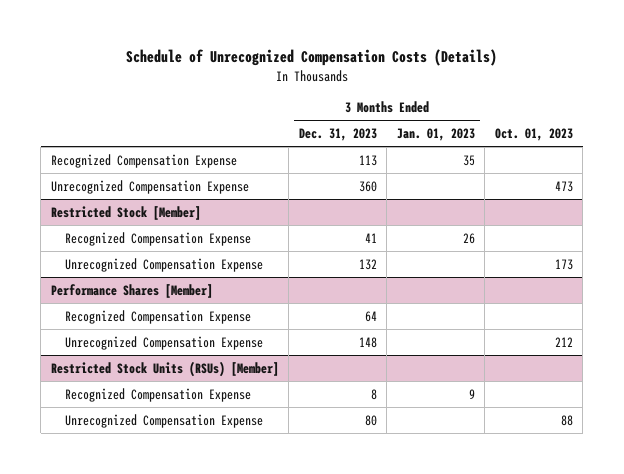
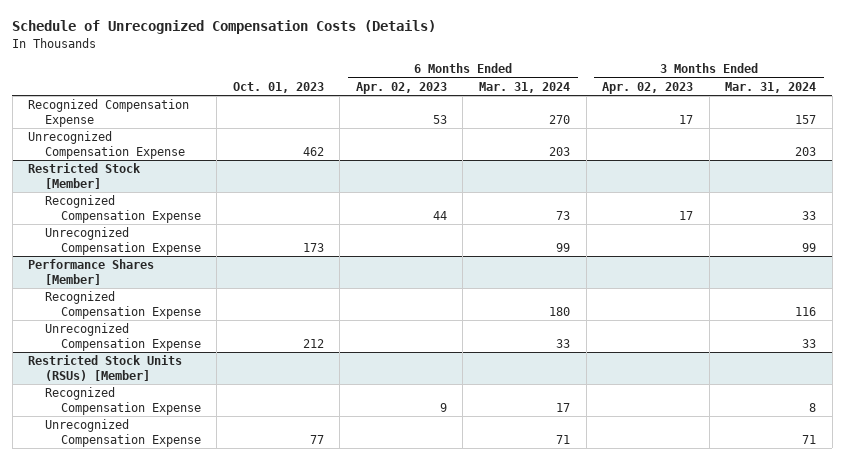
- | 3 Months Ended Dec. 31, 2023 | 3 Months Ended Jan. 01, 2023 | Oct. 01, 2023
+ | Oct. 01, 2023 | 6 Months Ended Apr. 02, 2023 | 6 Months Ended Mar. 31, 2024 | 3 Months Ended Apr. 02, 2023 | 3 Months Ended Mar. 31, 2024
- Unrecognized Compensation Expense | 360 | | 473
+ Unrecognized Compensation Expense | 462 | | 203 | | 203
@ Restricted Stock Units (RSUs) [Member]
- Unrecognized Compensation Expense | 80 | | 88
+ Unrecognized Compensation Expense | 77 | | 71 | | 71

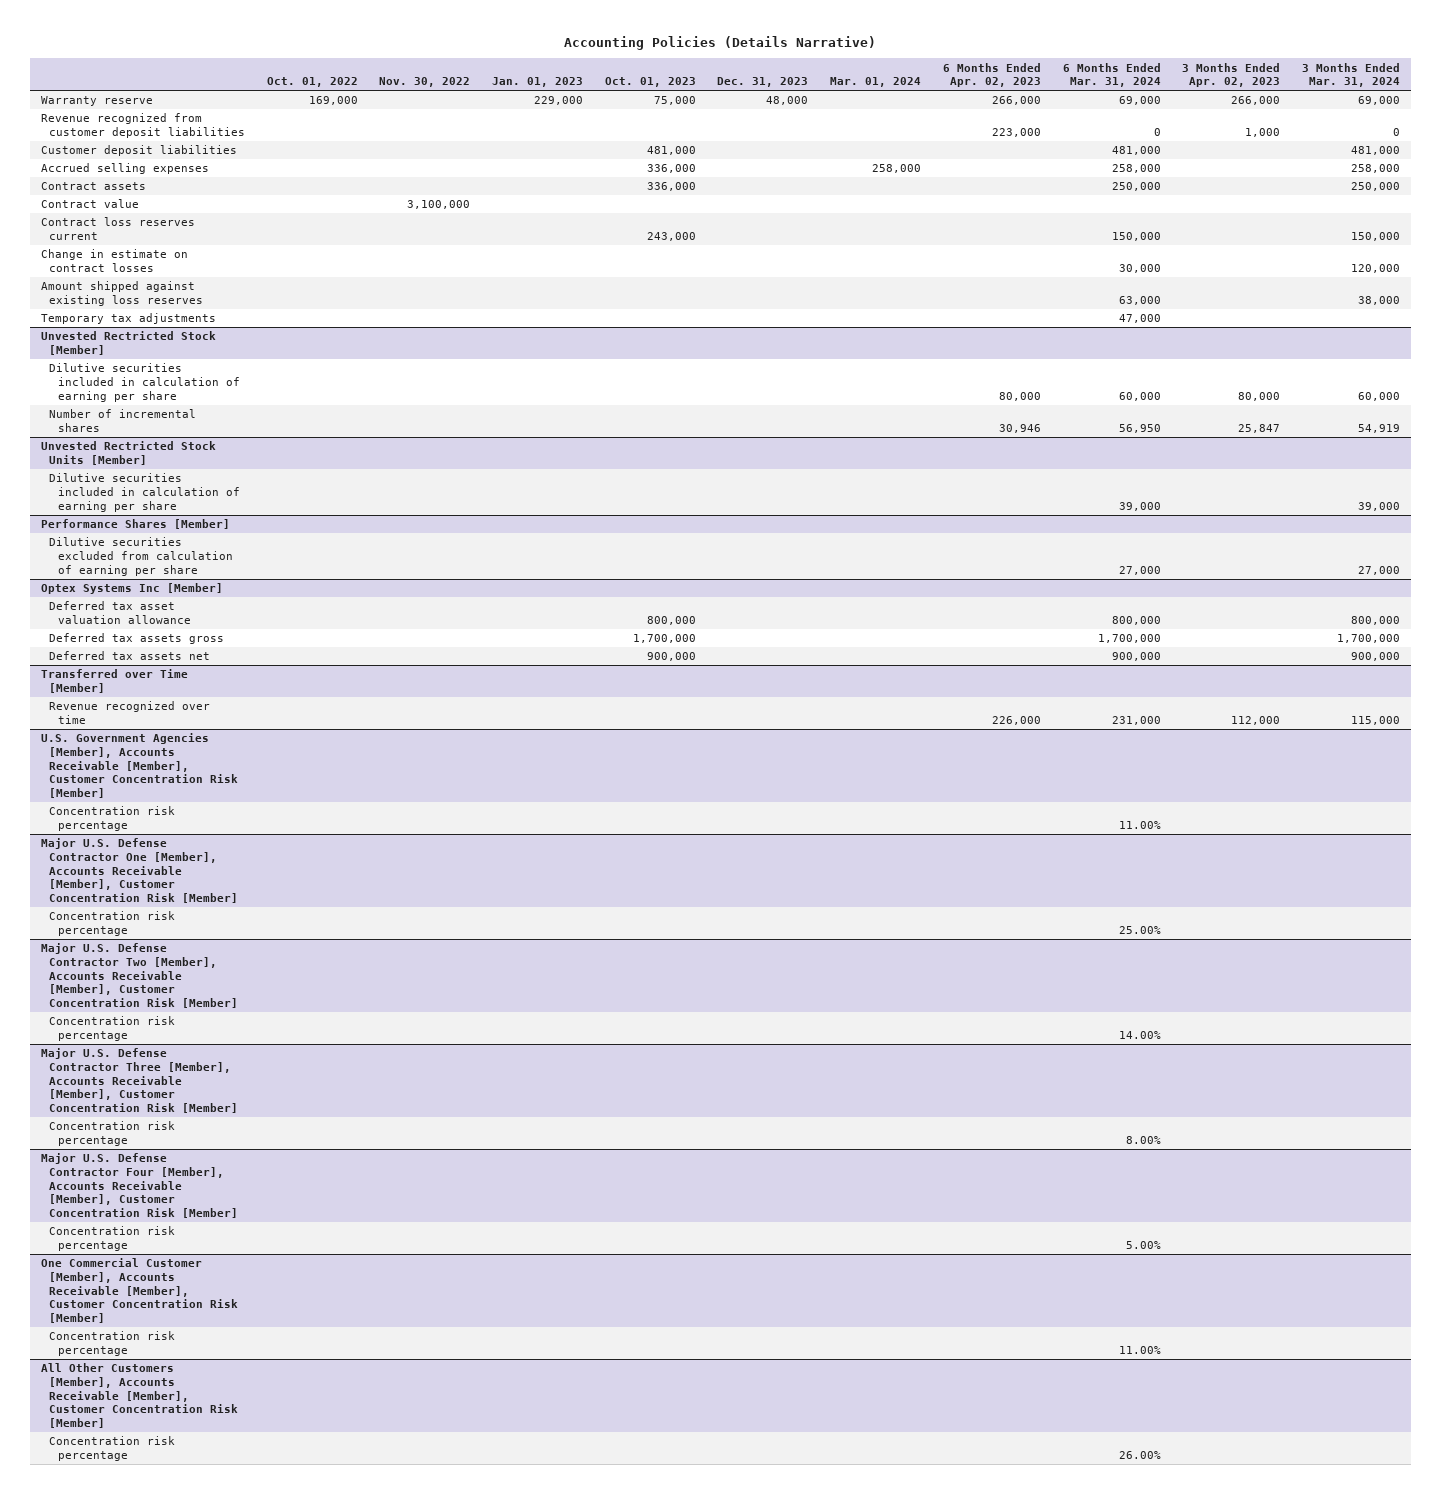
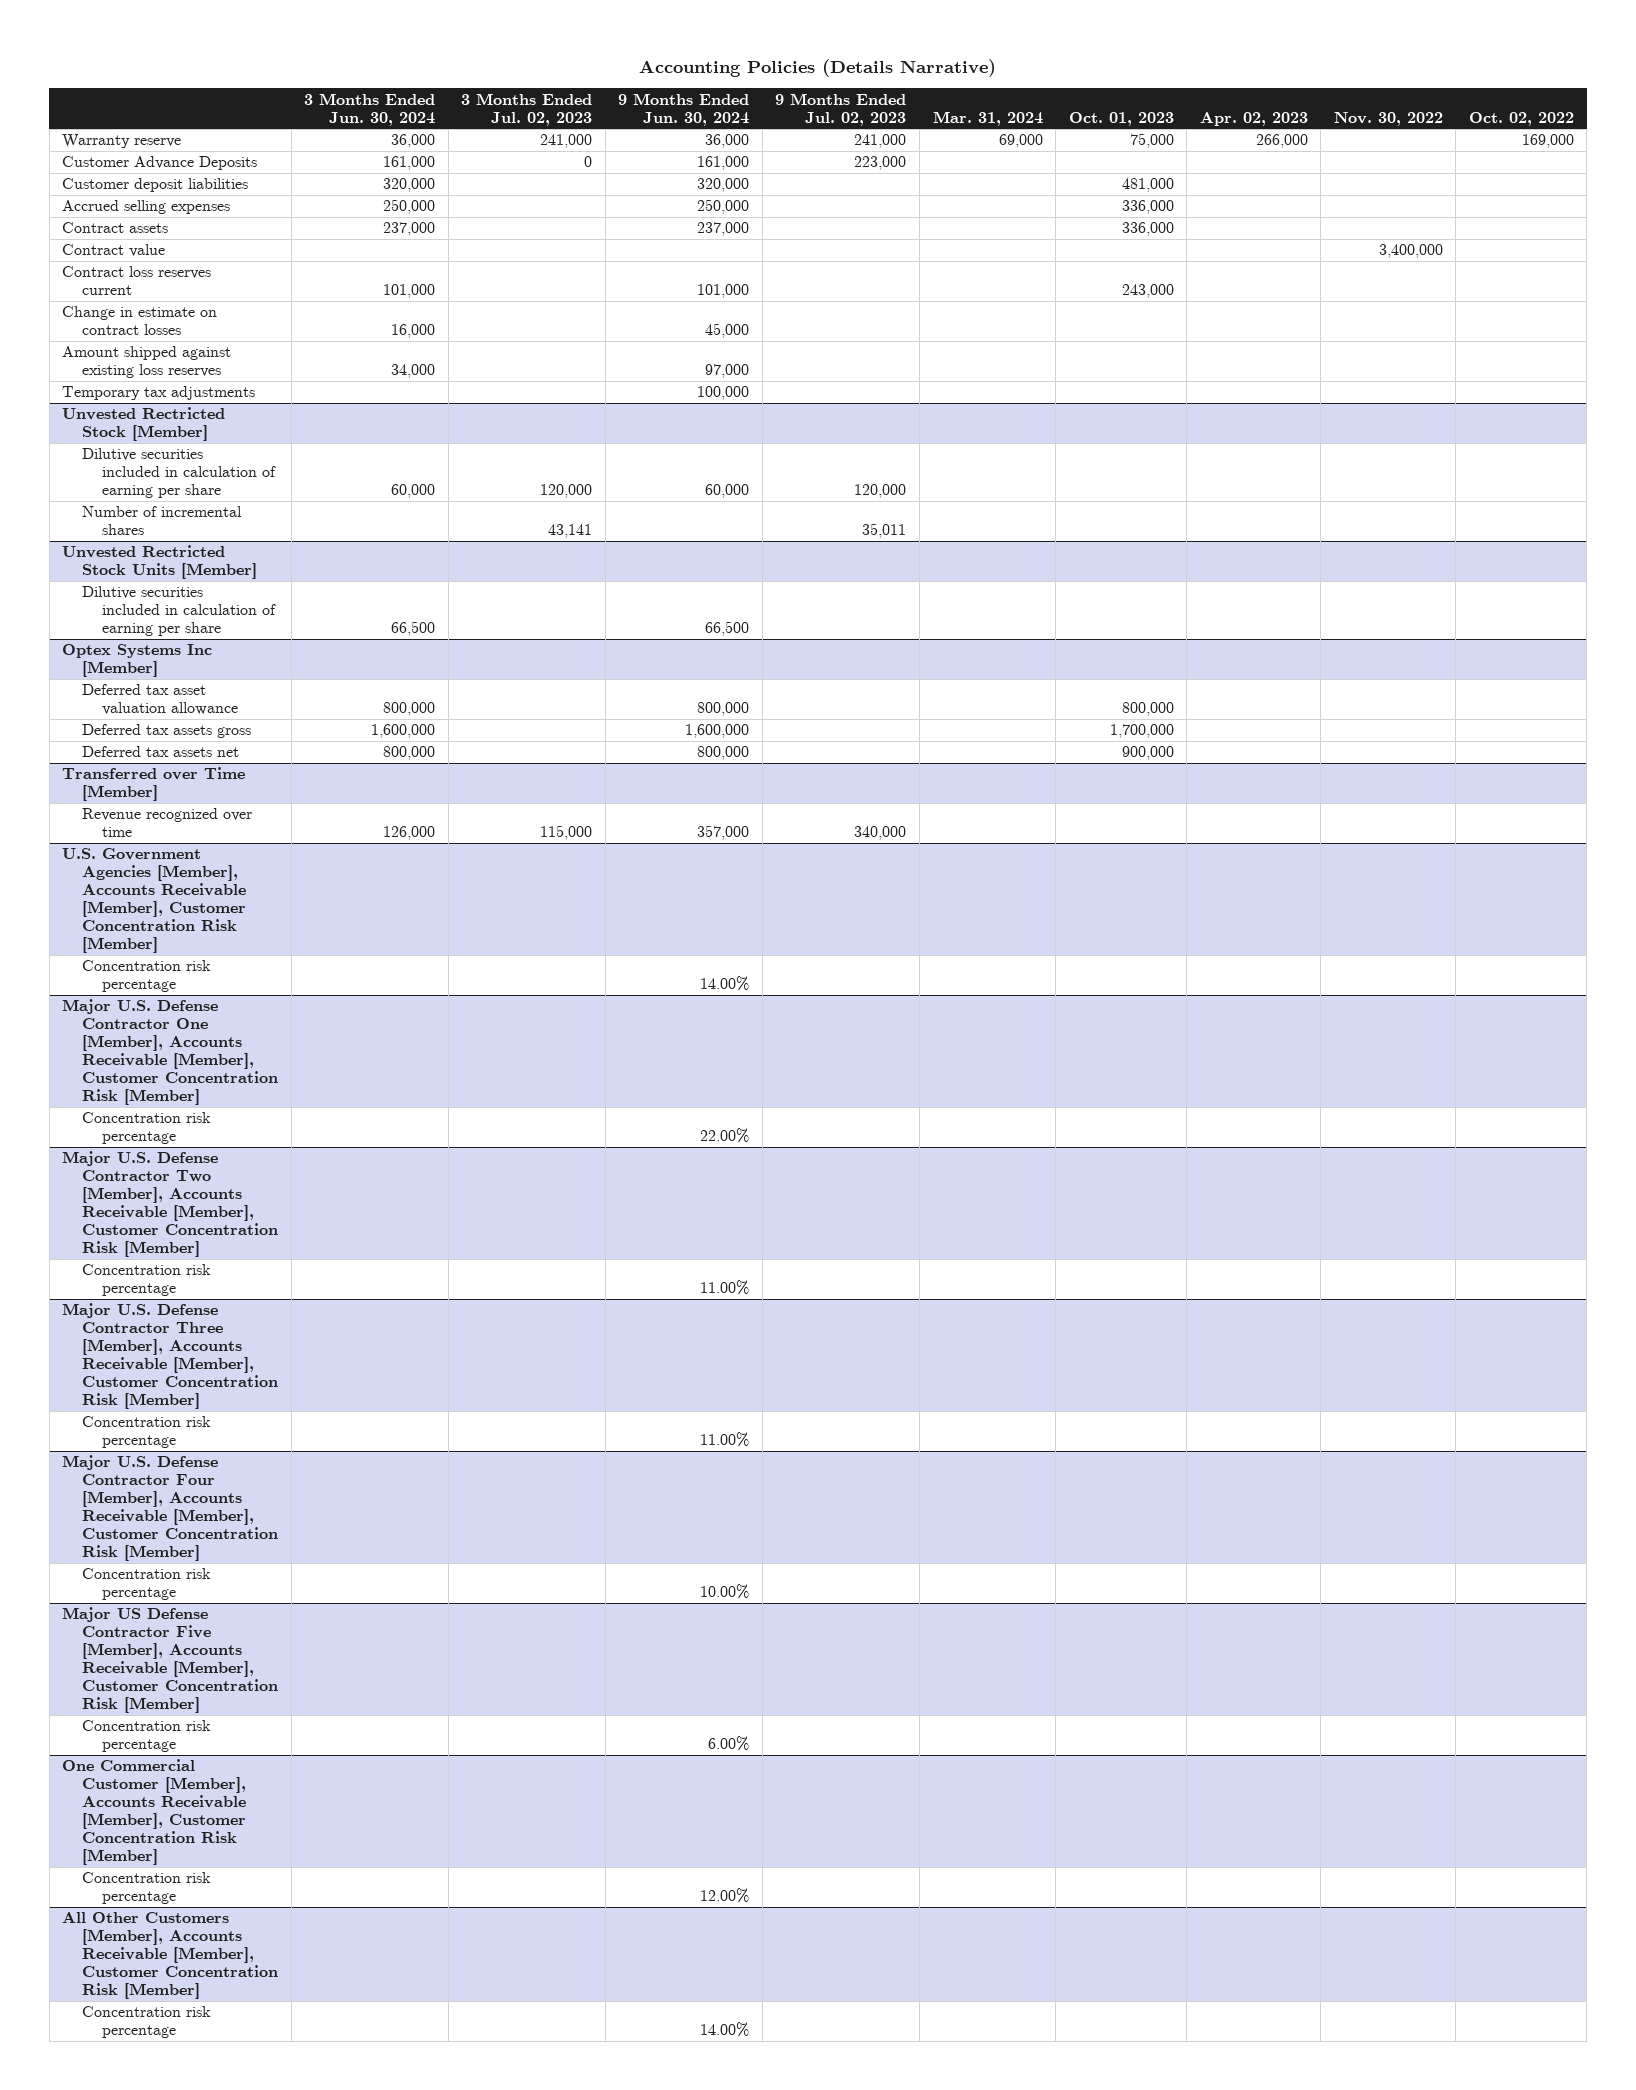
- | Oct. 01, 2022 | Nov. 30, 2022 | Jan. 01, 2023 | Oct. 01, 2023 | Dec. 31, 2023 | Mar. 01, 2024 | 6 Months Ended Apr. 02, 2023 | 6 Months Ended Mar. 31, 2024 | 3 Months Ended Apr. 02, 2023 | 3 Months Ended Mar. 31, 2024
+ | 3 Months Ended Jun. 30, 2024 | 3 Months Ended Jul. 02, 2023 | 9 Months Ended Jun. 30, 2024 | 9 Months Ended Jul. 02, 2023 | Mar. 31, 2024 | Oct. 01, 2023 | Apr. 02, 2023 | Nov. 30, 2022 | Oct. 02, 2022
- Revenue recognized from customer deposit liabilities | | | | | | | 223,000 | 0 | 1,000 | 0
+ Customer Advance Deposits | 161,000 | 0 | 161,000 | 223,000 | | | | |
- Contract value | | 3,100,000 | | | | | | | |
+ Contract value | | | | | | | | 3,400,000 |
- Performance Shares [Member]
- Dilutive securities excluded from calculation of earning per share | | | | | | | | 27,000 | | 27,000
+ Major US Defense Contractor Five [Member], Accounts Receivable [Member], Customer Concentration Risk [Member]
+ Concentration risk percentage | | | 6.00% | | | | | |

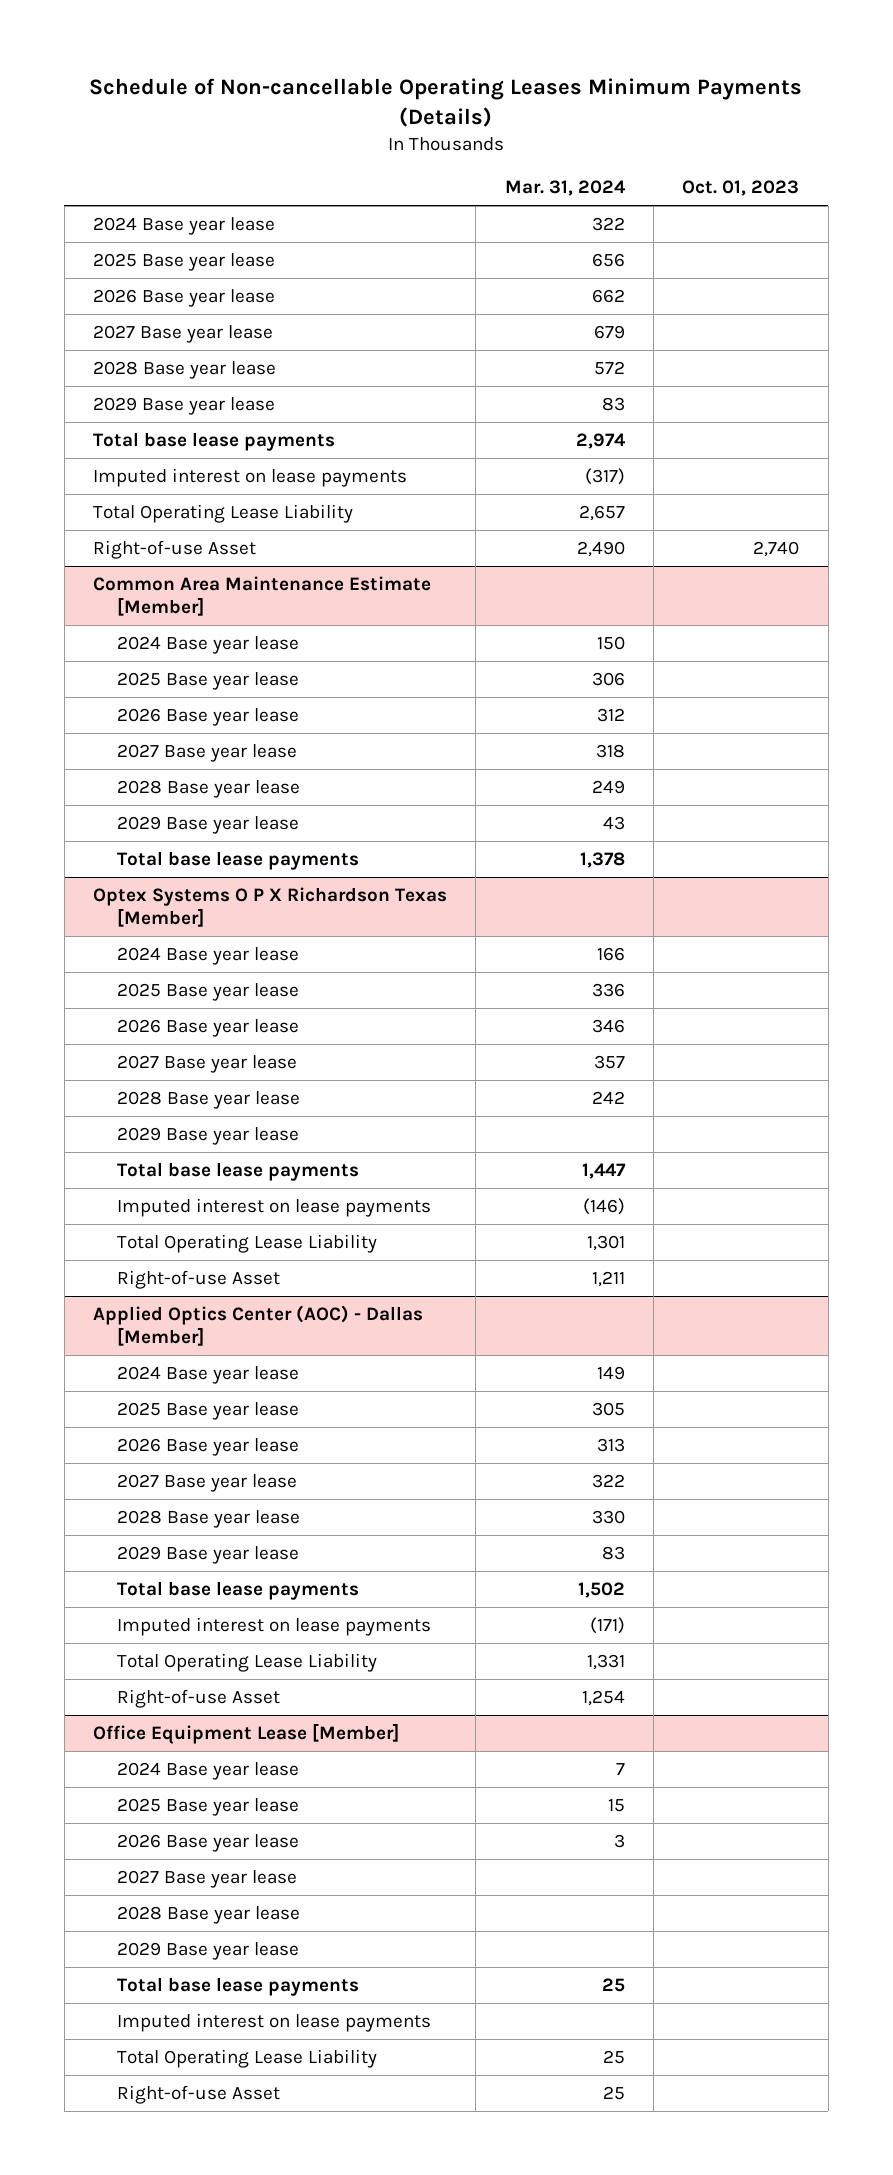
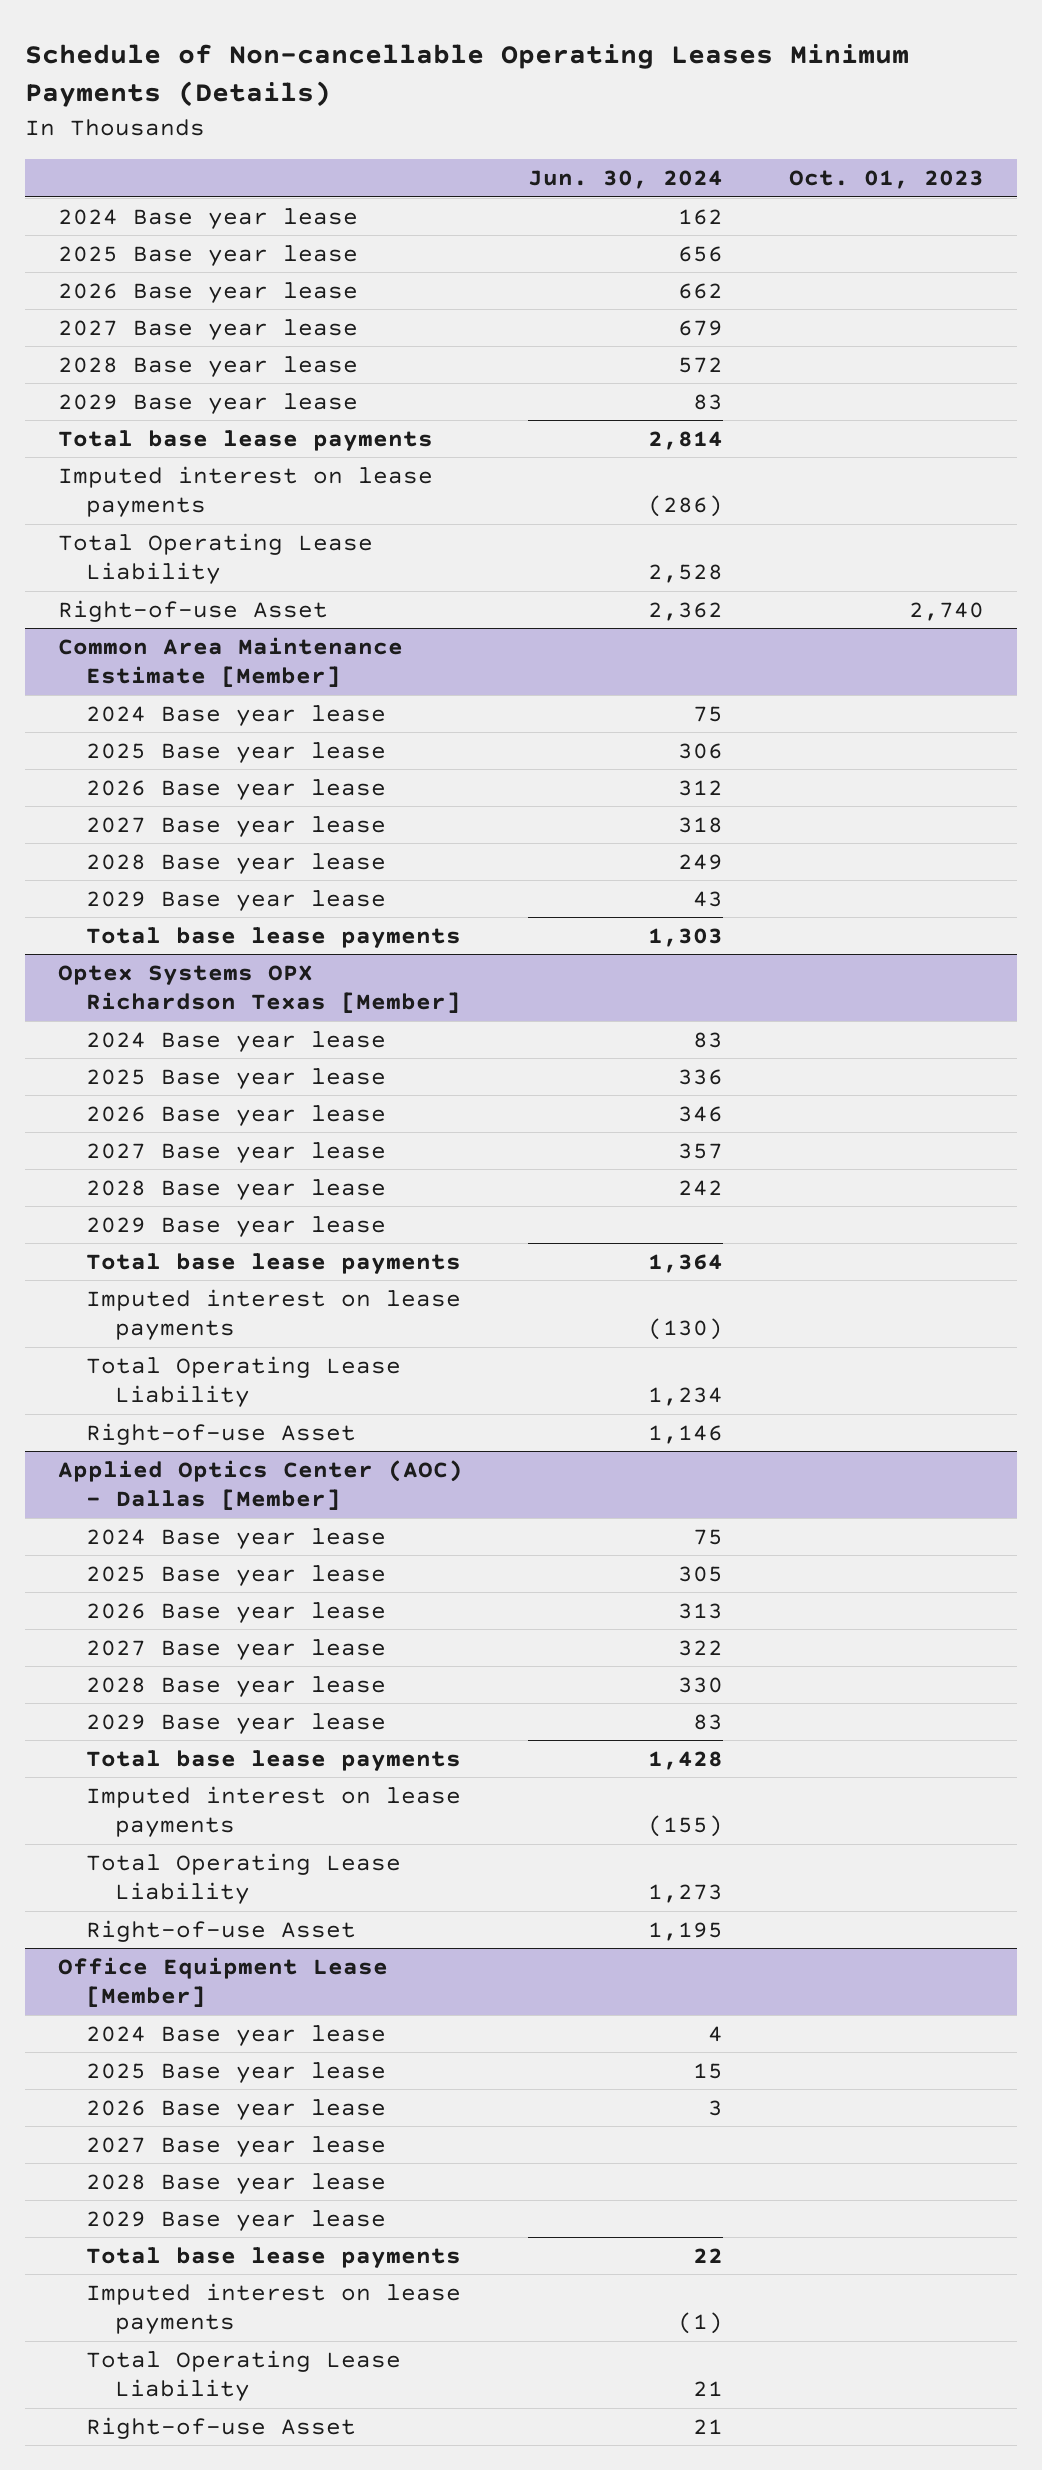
- | Mar. 31, 2024 | Oct. 01, 2023
+ | Jun. 30, 2024 | Oct. 01, 2023
- Optex Systems O P X Richardson Texas [Member]
+ Optex Systems OPX Richardson Texas [Member]

